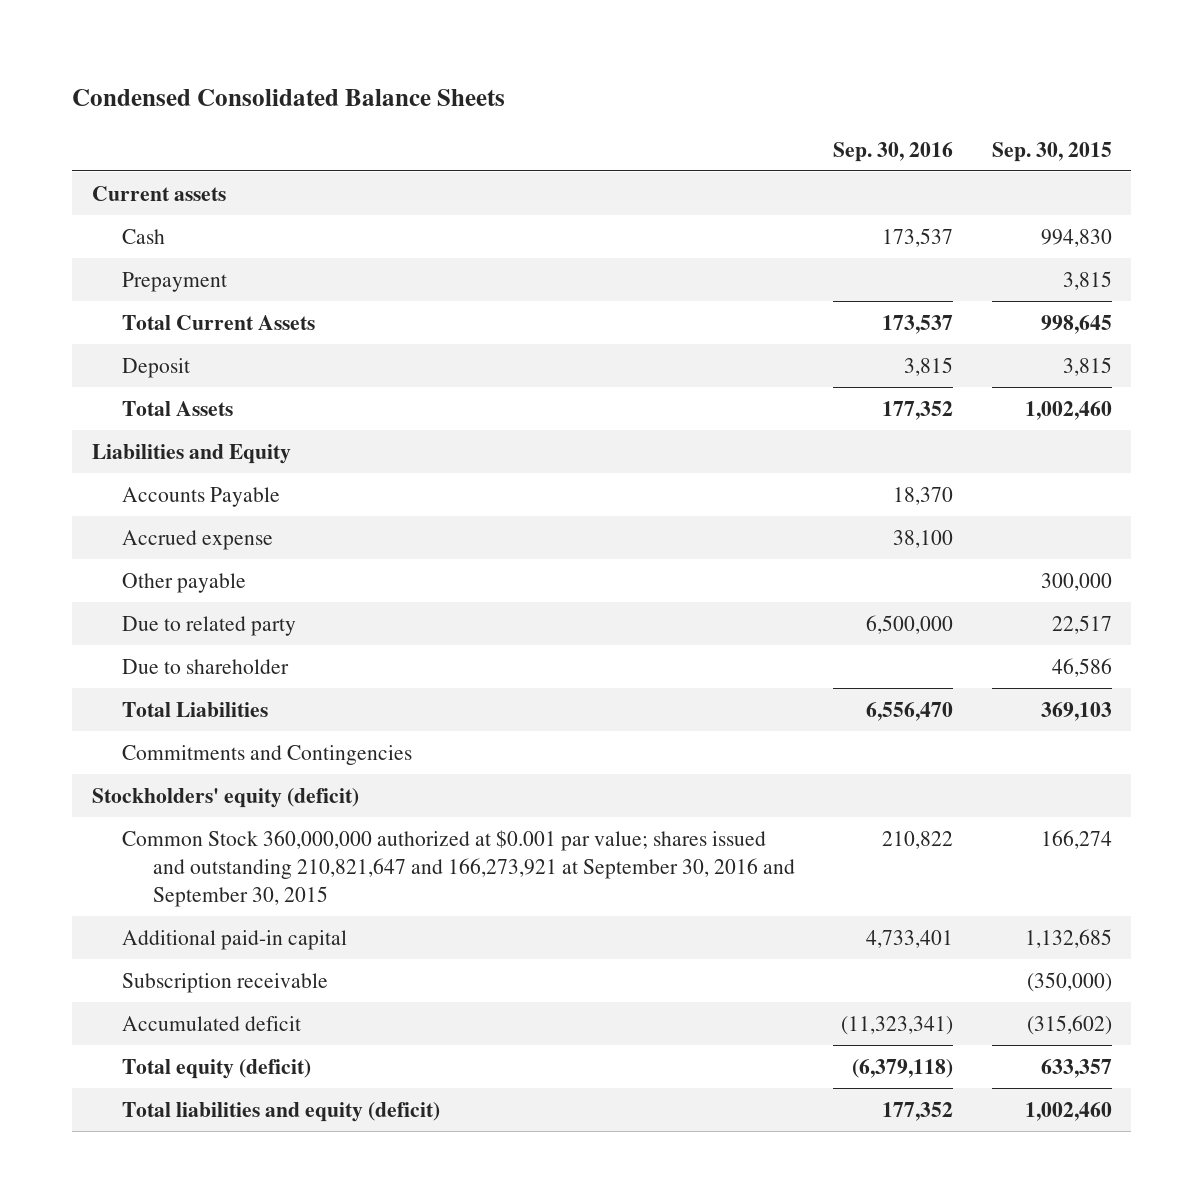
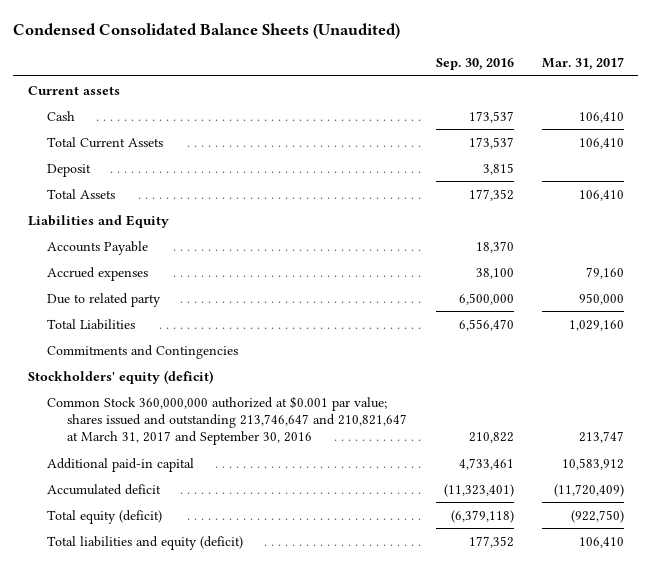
- Condensed Consolidated Balance Sheets
+ Condensed Consolidated Balance Sheets (Unaudited)
- | Sep. 30, 2016 | Sep. 30, 2015
+ | Sep. 30, 2016 | Mar. 31, 2017
- Prepayment | | 3,815
- Accrued expense | 38,100 |
- Other payable | | 300,000
+ Accrued expenses | 38,100 | 79,160
- Due to shareholder | | 46,586
- Common Stock 360,000,000 authorized at $0.001 par value; shares issued and outstanding 210,821,647 and 166,273,921 at September 30, 2016 and September 30, 2015 | 210,822 | 166,274
- Additional paid-in capital | 4,733,401 | 1,132,685
- Subscription receivable | | (350,000)
- Accumulated deficit | (11,323,341) | (315,602)
+ Common Stock 360,000,000 authorized at $0.001 par value; shares issued and outstanding 213,746,647 and 210,821,647 at March 31, 2017 and September 30, 2016 | 210,822 | 213,747
+ Additional paid-in capital | 4,733,461 | 10,583,912
+ Accumulated deficit | (11,323,401) | (11,720,409)

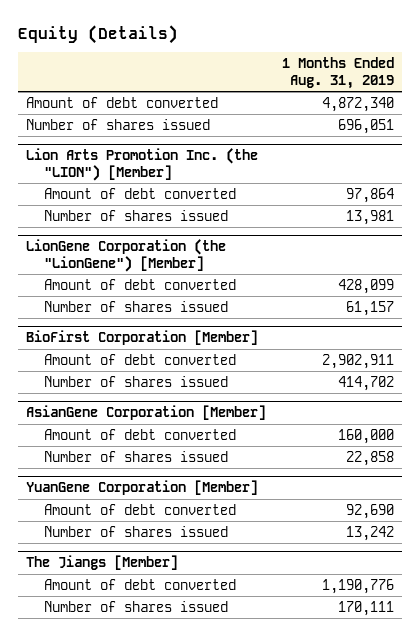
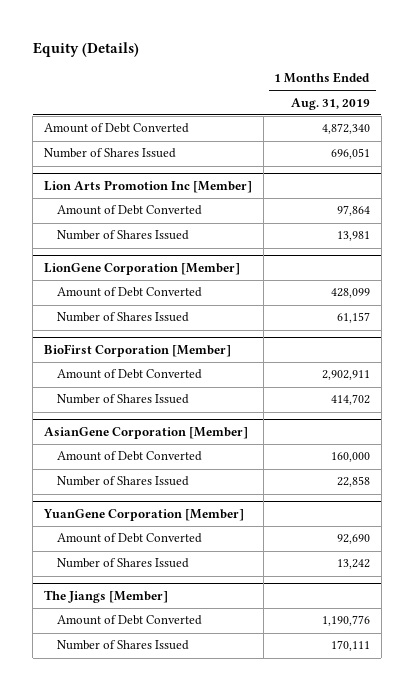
- Amount of debt converted | 4,872,340
- Number of shares issued | 696,051
- Lion Arts Promotion Inc. (the "LION") [Member]
- Amount of debt converted | 97,864
- Number of shares issued | 13,981
- LionGene Corporation (the "LionGene") [Member]
- Amount of debt converted | 428,099
- Number of shares issued | 61,157
+ Amount of Debt Converted | 4,872,340
+ Number of Shares Issued | 696,051
+ Lion Arts Promotion Inc [Member]
+ Amount of Debt Converted | 97,864
+ Number of Shares Issued | 13,981
+ LionGene Corporation [Member]
+ Amount of Debt Converted | 428,099
+ Number of Shares Issued | 61,157
@ BioFirst Corporation [Member]
- Amount of debt converted | 2,902,911
- Number of shares issued | 414,702
+ Amount of Debt Converted | 2,902,911
+ Number of Shares Issued | 414,702
@ AsianGene Corporation [Member]
- Amount of debt converted | 160,000
- Number of shares issued | 22,858
+ Amount of Debt Converted | 160,000
+ Number of Shares Issued | 22,858
@ YuanGene Corporation [Member]
- Amount of debt converted | 92,690
- Number of shares issued | 13,242
+ Amount of Debt Converted | 92,690
+ Number of Shares Issued | 13,242
@ The Jiangs [Member]
- Amount of debt converted | 1,190,776
- Number of shares issued | 170,111
+ Amount of Debt Converted | 1,190,776
+ Number of Shares Issued | 170,111

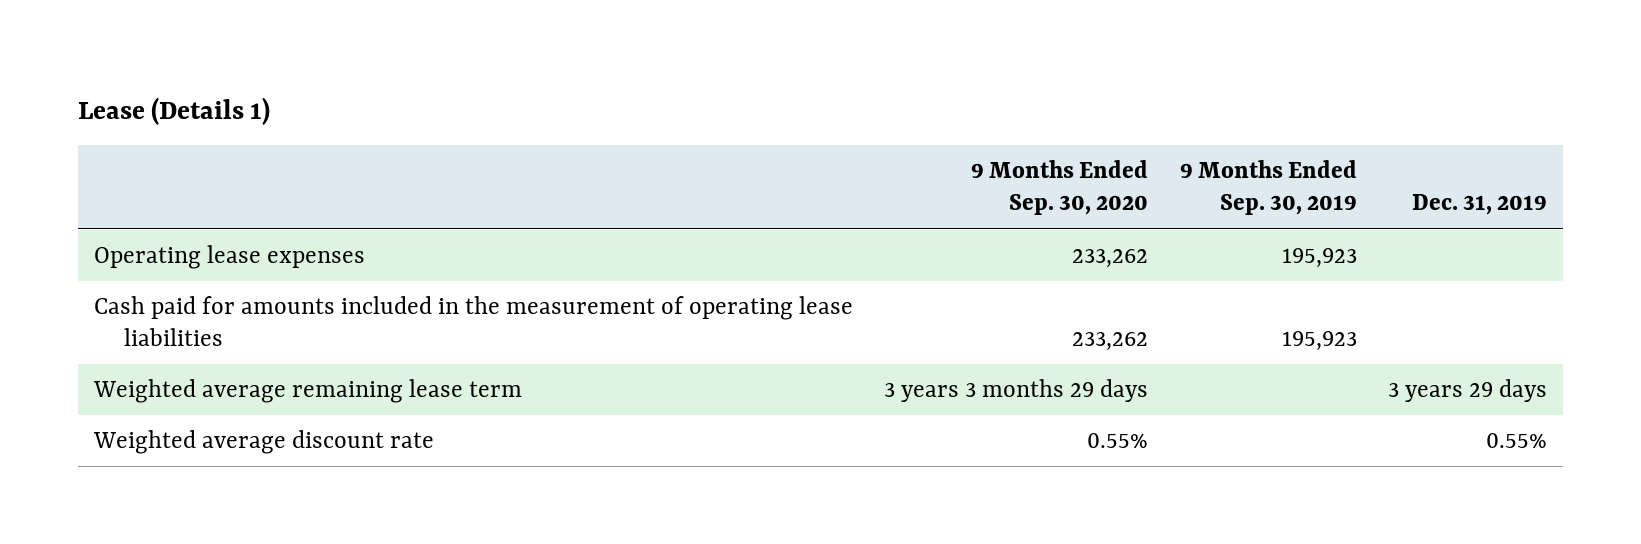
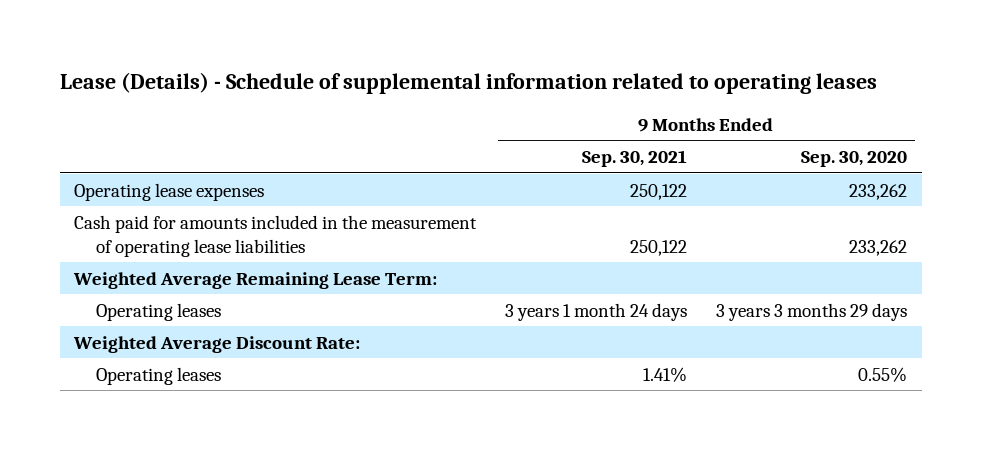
- Lease (Details 1)
+ Lease (Details) - Schedule of supplemental information related to operating leases
- | 9 Months Ended Sep. 30, 2020 | 9 Months Ended Sep. 30, 2019 | Dec. 31, 2019
+ | 9 Months Ended Sep. 30, 2021 | 9 Months Ended Sep. 30, 2020
- Weighted average remaining lease term | 3 years 3 months 29 days | | 3 years 29 days
- Weighted average discount rate | 0.55% | | 0.55%
+ Weighted Average Remaining Lease Term:
+ Operating leases | 3 years 1 month 24 days | 3 years 3 months 29 days
+ Weighted Average Discount Rate:
+ Operating leases | 1.41% | 0.55%

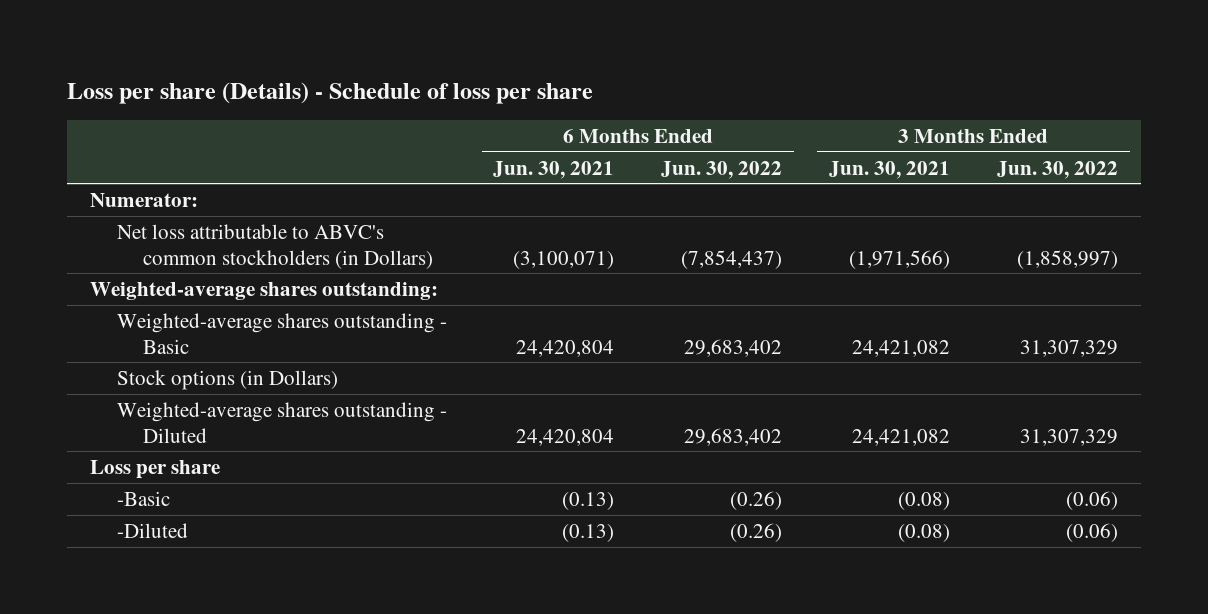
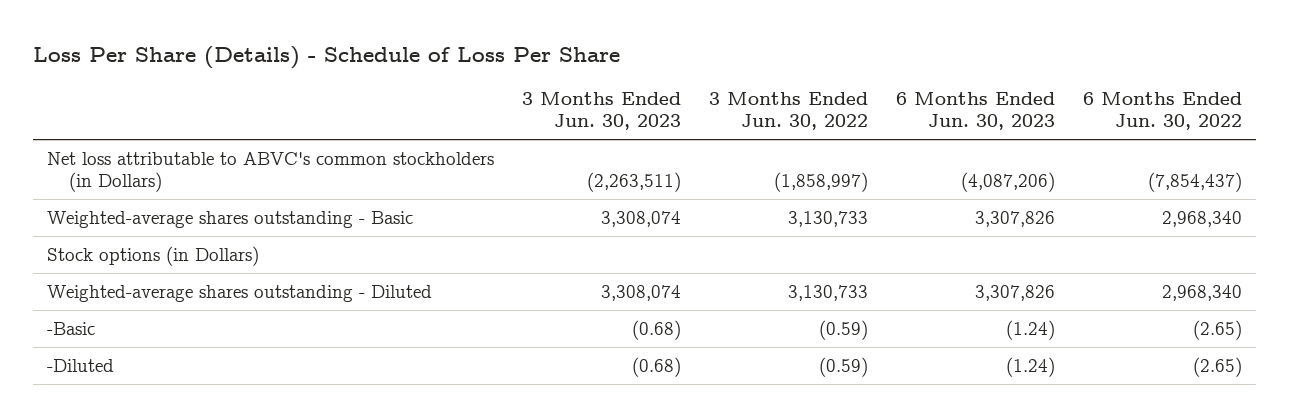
- Loss per share (Details) - Schedule of loss per share
+ Loss Per Share (Details) - Schedule of Loss Per Share
- | 6 Months Ended Jun. 30, 2021 | 6 Months Ended Jun. 30, 2022 | 3 Months Ended Jun. 30, 2021 | 3 Months Ended Jun. 30, 2022
+ | 3 Months Ended Jun. 30, 2023 | 3 Months Ended Jun. 30, 2022 | 6 Months Ended Jun. 30, 2023 | 6 Months Ended Jun. 30, 2022
- Numerator:
- Weighted-average shares outstanding:
- Weighted-average shares outstanding - Basic | 24,420,804 | 29,683,402 | 24,421,082 | 31,307,329
+ Weighted-average shares outstanding - Basic | 3,308,074 | 3,130,733 | 3,307,826 | 2,968,340
- Weighted-average shares outstanding - Diluted | 24,420,804 | 29,683,402 | 24,421,082 | 31,307,329
- Loss per share
- -Basic | (0.13) | (0.26) | (0.08) | (0.06)
- -Diluted | (0.13) | (0.26) | (0.08) | (0.06)
+ Weighted-average shares outstanding - Diluted | 3,308,074 | 3,130,733 | 3,307,826 | 2,968,340
+ -Basic | (0.68) | (0.59) | (1.24) | (2.65)
+ -Diluted | (0.68) | (0.59) | (1.24) | (2.65)

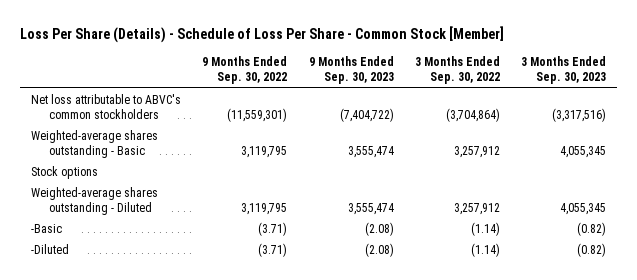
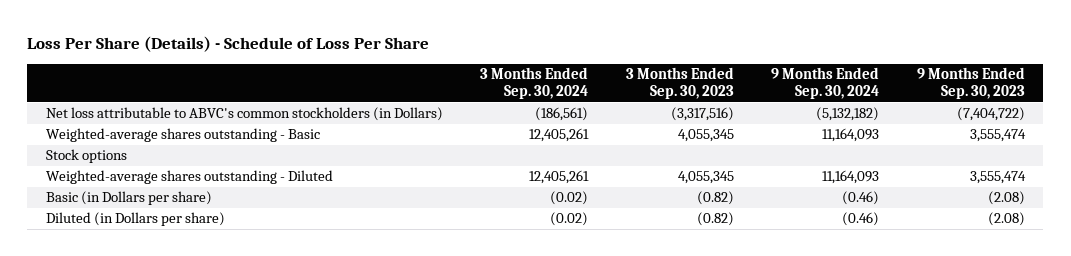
- Loss Per Share (Details) - Schedule of Loss Per Share - Common Stock [Member]
+ Loss Per Share (Details) - Schedule of Loss Per Share
- | 9 Months Ended Sep. 30, 2022 | 9 Months Ended Sep. 30, 2023 | 3 Months Ended Sep. 30, 2022 | 3 Months Ended Sep. 30, 2023
+ | 3 Months Ended Sep. 30, 2024 | 3 Months Ended Sep. 30, 2023 | 9 Months Ended Sep. 30, 2024 | 9 Months Ended Sep. 30, 2023
- Net loss attributable to ABVC's common stockholders | (11,559,301) | (7,404,722) | (3,704,864) | (3,317,516)
+ Net loss attributable to ABVC's common stockholders (in Dollars) | (186,561) | (3,317,516) | (5,132,182) | (7,404,722)
- -Basic | (3.71) | (2.08) | (1.14) | (0.82)
- -Diluted | (3.71) | (2.08) | (1.14) | (0.82)
+ Basic (in Dollars per share) | (0.02) | (0.82) | (0.46) | (2.08)
+ Diluted (in Dollars per share) | (0.02) | (0.82) | (0.46) | (2.08)

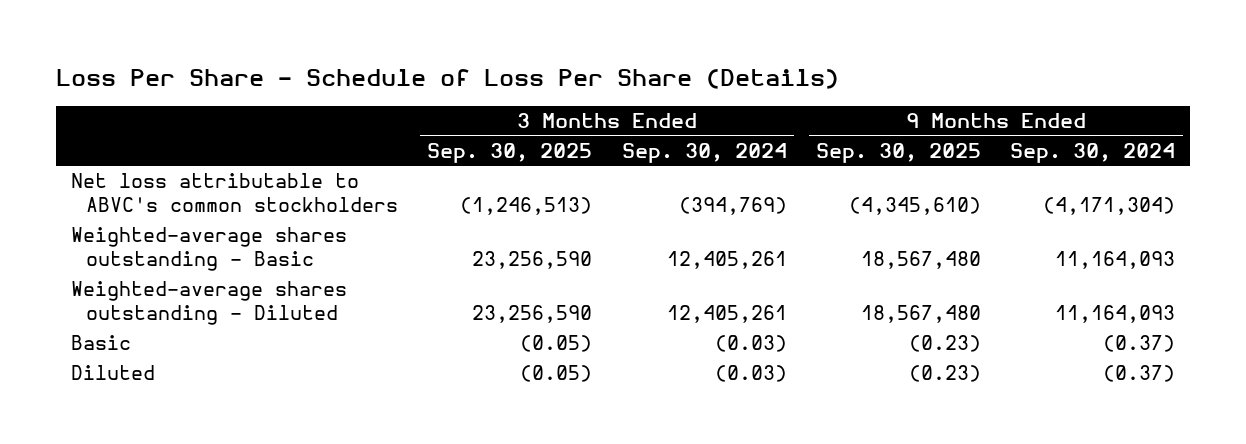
- Loss Per Share (Details) - Schedule of Loss Per Share
+ Loss Per Share - Schedule of Loss Per Share (Details)
- | 3 Months Ended Sep. 30, 2024 | 3 Months Ended Sep. 30, 2023 | 9 Months Ended Sep. 30, 2024 | 9 Months Ended Sep. 30, 2023
+ | 3 Months Ended Sep. 30, 2025 | 3 Months Ended Sep. 30, 2024 | 9 Months Ended Sep. 30, 2025 | 9 Months Ended Sep. 30, 2024
- Net loss attributable to ABVC's common stockholders (in Dollars) | (186,561) | (3,317,516) | (5,132,182) | (7,404,722)
+ Net loss attributable to ABVC's common stockholders | (1,246,513) | (394,769) | (4,345,610) | (4,171,304)
- Stock options
- Basic (in Dollars per share) | (0.02) | (0.82) | (0.46) | (2.08)
- Diluted (in Dollars per share) | (0.02) | (0.82) | (0.46) | (2.08)
+ Basic | (0.05) | (0.03) | (0.23) | (0.37)
+ Diluted | (0.05) | (0.03) | (0.23) | (0.37)

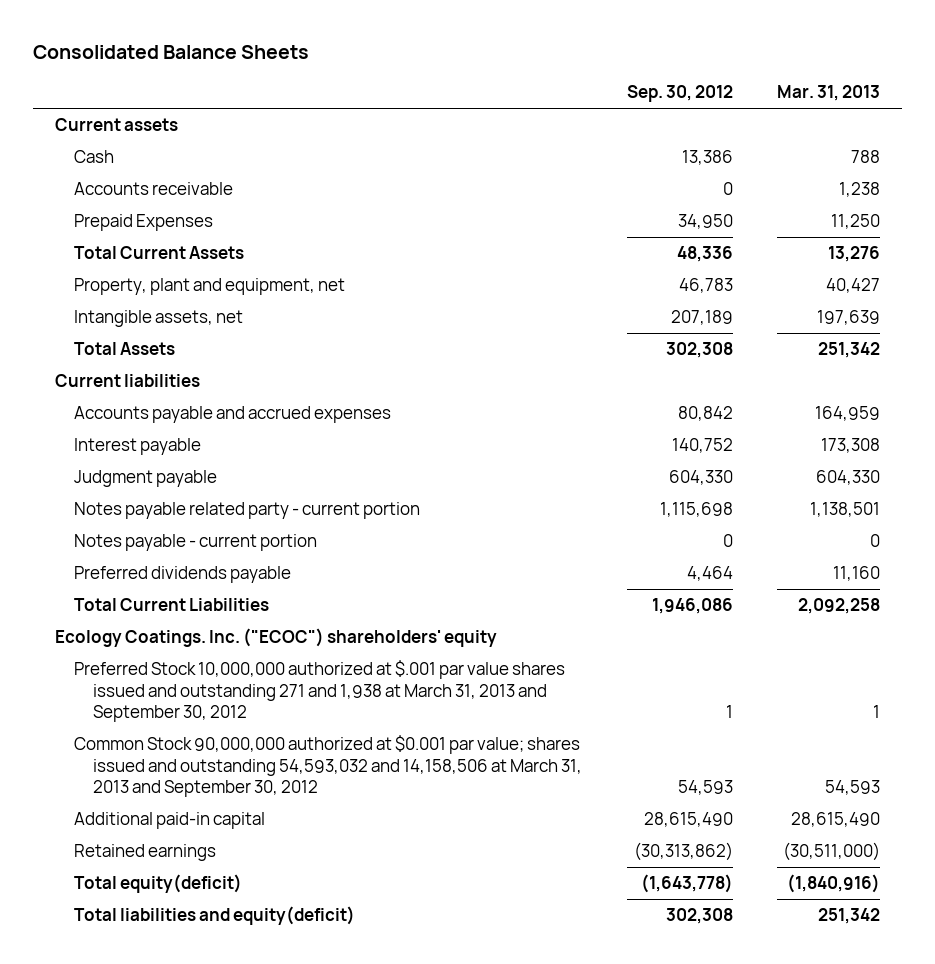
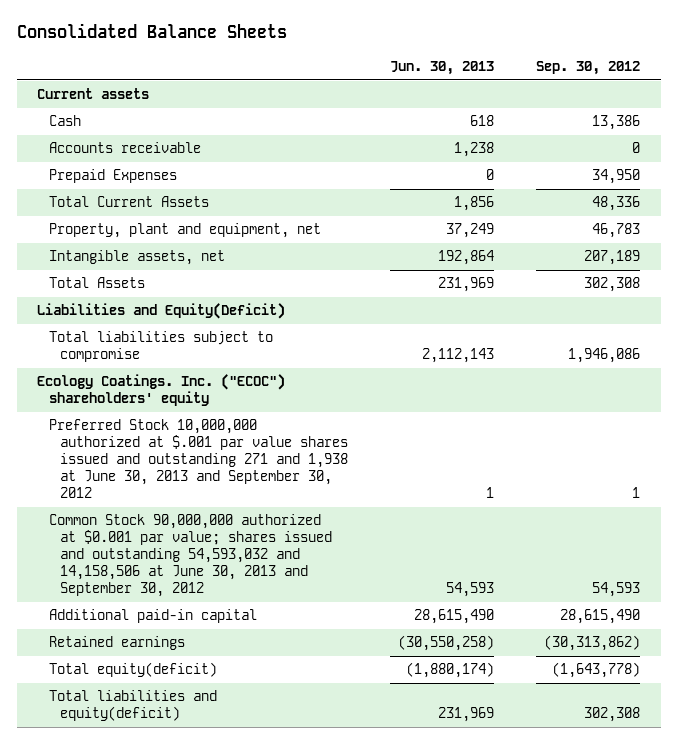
- | Sep. 30, 2012 | Mar. 31, 2013
+ | Jun. 30, 2013 | Sep. 30, 2012
- Current liabilities
- Accounts payable and accrued expenses | 80,842 | 164,959
- Interest payable | 140,752 | 173,308
- Judgment payable | 604,330 | 604,330
- Notes payable related party - current portion | 1,115,698 | 1,138,501
- Notes payable - current portion | 0 | 0
- Preferred dividends payable | 4,464 | 11,160
- Total Current Liabilities | 1,946,086 | 2,092,258
+ Liabilities and Equity(Deficit)
+ Total liabilities subject to compromise | 2,112,143 | 1,946,086
- Preferred Stock 10,000,000 authorized at $.001 par value shares issued and outstanding 271 and 1,938 at March 31, 2013 and September 30, 2012 | 1 | 1
- Common Stock 90,000,000 authorized at $0.001 par value; shares issued and outstanding 54,593,032 and 14,158,506 at March 31, 2013 and September 30, 2012 | 54,593 | 54,593
+ Preferred Stock 10,000,000 authorized at $.001 par value shares issued and outstanding 271 and 1,938 at June 30, 2013 and September 30, 2012 | 1 | 1
+ Common Stock 90,000,000 authorized at $0.001 par value; shares issued and outstanding 54,593,032 and 14,158,506 at June 30, 2013 and September 30, 2012 | 54,593 | 54,593

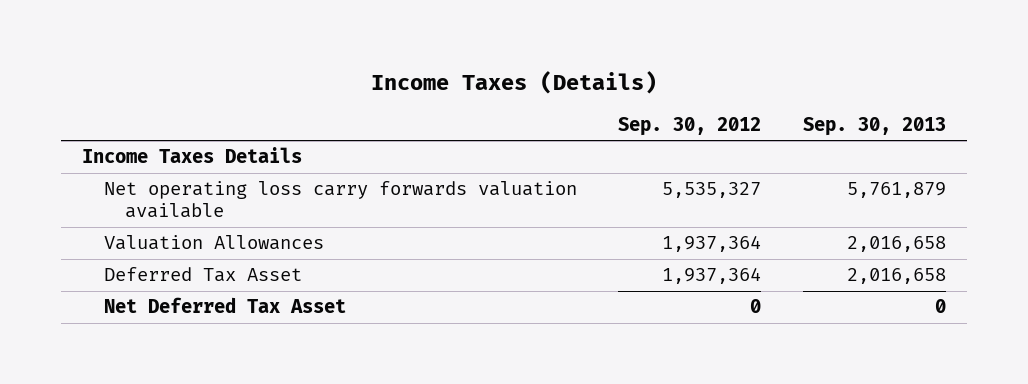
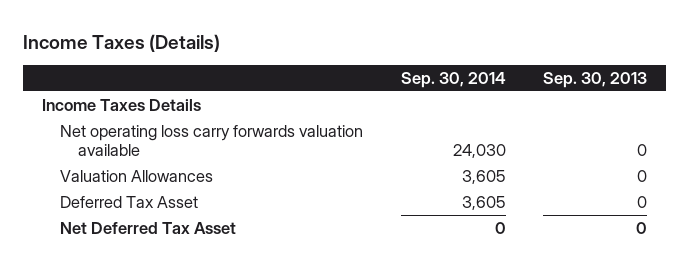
- | Sep. 30, 2012 | Sep. 30, 2013
+ | Sep. 30, 2014 | Sep. 30, 2013
- Net operating loss carry forwards valuation available | 5,535,327 | 5,761,879
- Valuation Allowances | 1,937,364 | 2,016,658
- Deferred Tax Asset | 1,937,364 | 2,016,658
+ Net operating loss carry forwards valuation available | 24,030 | 0
+ Valuation Allowances | 3,605 | 0
+ Deferred Tax Asset | 3,605 | 0

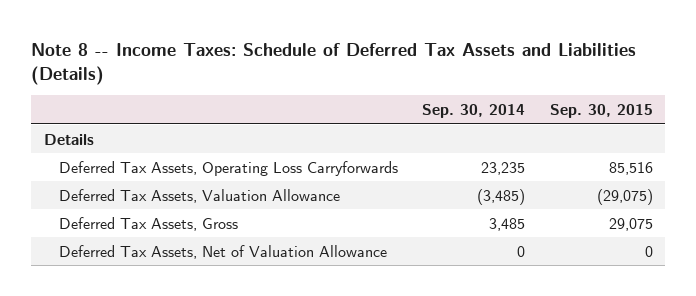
- Income Taxes (Details)
+ Note 8 -- Income Taxes: Schedule of Deferred Tax Assets and Liabilities (Details)
- | Sep. 30, 2014 | Sep. 30, 2013
+ | Sep. 30, 2014 | Sep. 30, 2015
- Income Taxes Details
- Net operating loss carry forwards valuation available | 24,030 | 0
- Valuation Allowances | 3,605 | 0
- Deferred Tax Asset | 3,605 | 0
- Net Deferred Tax Asset | 0 | 0
+ Details
+ Deferred Tax Assets, Operating Loss Carryforwards | 23,235 | 85,516
+ Deferred Tax Assets, Valuation Allowance | (3,485) | (29,075)
+ Deferred Tax Assets, Gross | 3,485 | 29,075
+ Deferred Tax Assets, Net of Valuation Allowance | 0 | 0

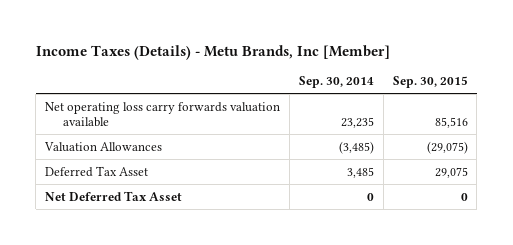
- Note 8 -- Income Taxes: Schedule of Deferred Tax Assets and Liabilities (Details)
+ Income Taxes (Details) - Metu Brands, Inc [Member]
- Details
- Deferred Tax Assets, Operating Loss Carryforwards | 23,235 | 85,516
- Deferred Tax Assets, Valuation Allowance | (3,485) | (29,075)
- Deferred Tax Assets, Gross | 3,485 | 29,075
- Deferred Tax Assets, Net of Valuation Allowance | 0 | 0
+ Net operating loss carry forwards valuation available | 23,235 | 85,516
+ Valuation Allowances | (3,485) | (29,075)
+ Deferred Tax Asset | 3,485 | 29,075
+ Net Deferred Tax Asset | 0 | 0

